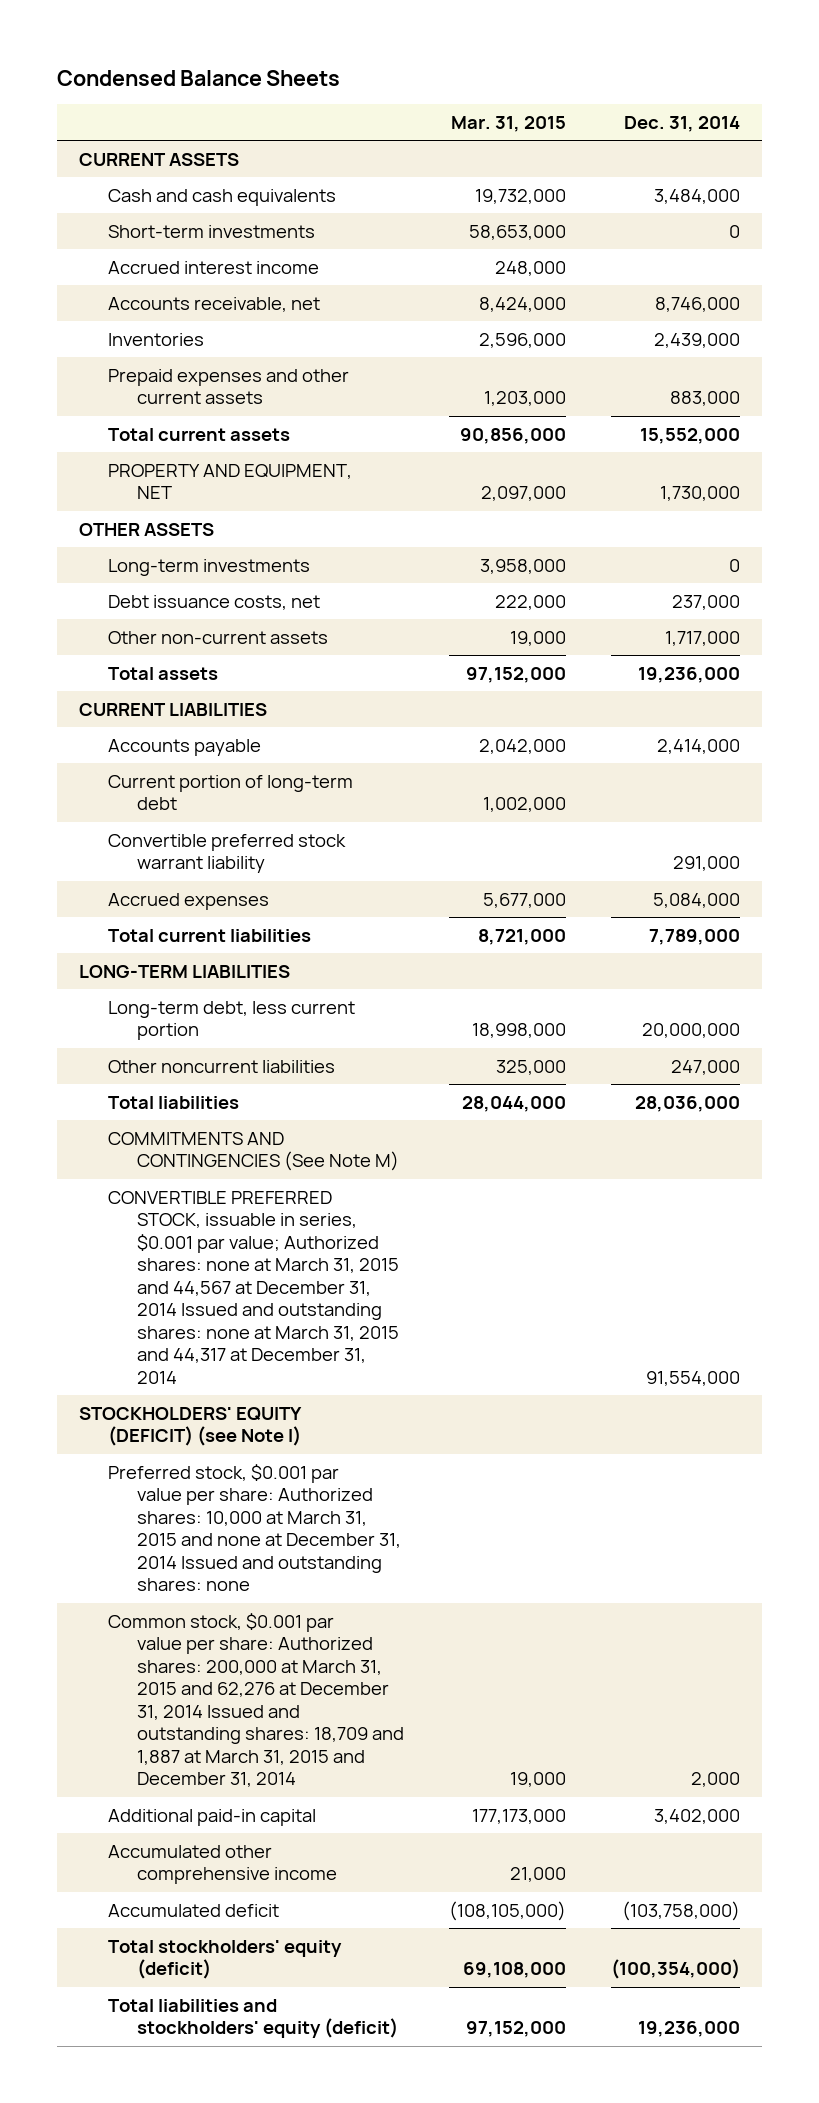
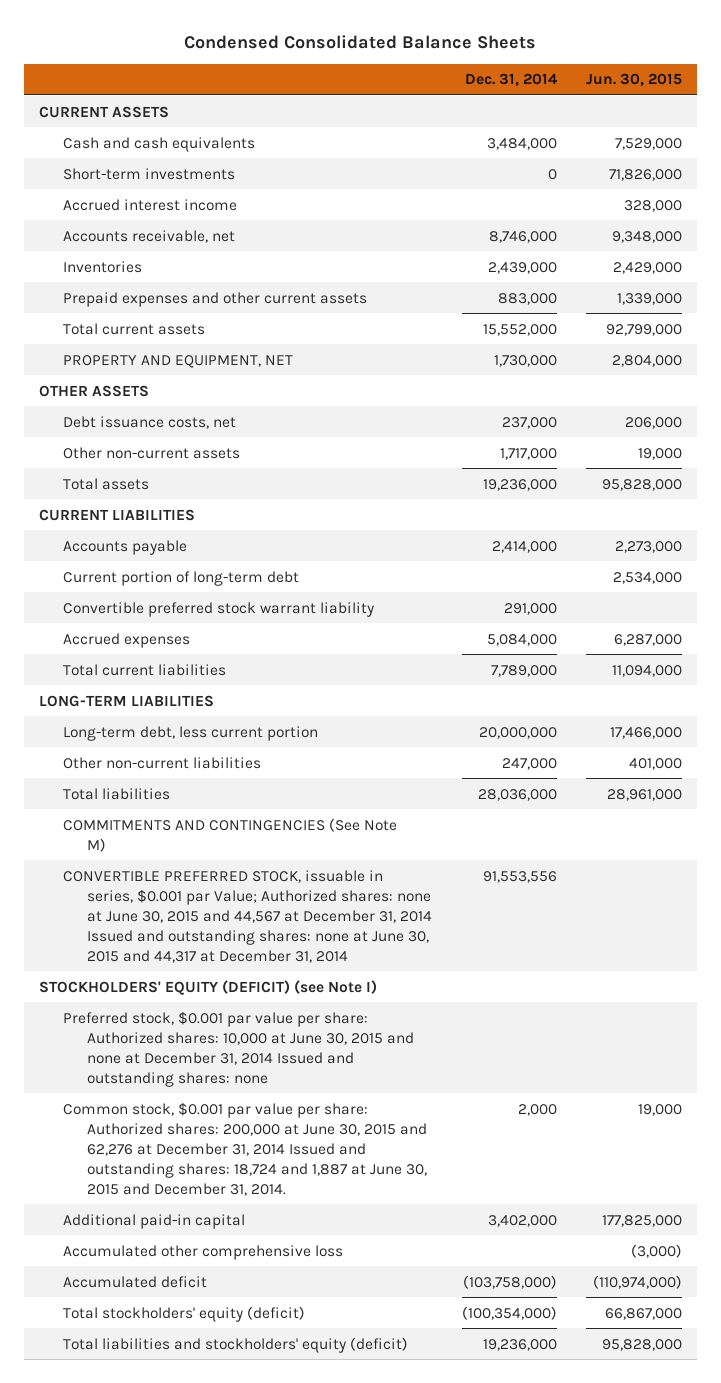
- Condensed Balance Sheets
+ Condensed Consolidated Balance Sheets
- | Mar. 31, 2015 | Dec. 31, 2014
+ | Dec. 31, 2014 | Jun. 30, 2015
- Long-term investments | 3,958,000 | 0
- Other noncurrent liabilities | 325,000 | 247,000
+ Other non-current liabilities | 247,000 | 401,000
- CONVERTIBLE PREFERRED STOCK, issuable in series, $0.001 par value; Authorized shares: none at March 31, 2015 and 44,567 at December 31, 2014 Issued and outstanding shares: none at March 31, 2015 and 44,317 at December 31, 2014 | | 91,554,000
+ CONVERTIBLE PREFERRED STOCK, issuable in series, $0.001 par Value; Authorized shares: none at June 30, 2015 and 44,567 at December 31, 2014 Issued and outstanding shares: none at June 30, 2015 and 44,317 at December 31, 2014 | 91,553,556 |
- Preferred stock, $0.001 par value per share: Authorized shares: 10,000 at March 31, 2015 and none at December 31, 2014 Issued and outstanding shares: none
- Common stock, $0.001 par value per share: Authorized shares: 200,000 at March 31, 2015 and 62,276 at December 31, 2014 Issued and outstanding shares: 18,709 and 1,887 at March 31, 2015 and December 31, 2014 | 19,000 | 2,000
+ Preferred stock, $0.001 par value per share: Authorized shares: 10,000 at June 30, 2015 and none at December 31, 2014 Issued and outstanding shares: none
+ Common stock, $0.001 par value per share: Authorized shares: 200,000 at June 30, 2015 and 62,276 at December 31, 2014 Issued and outstanding shares: 18,724 and 1,887 at June 30, 2015 and December 31, 2014. | 2,000 | 19,000
- Accumulated other comprehensive income | 21,000 |
+ Accumulated other comprehensive loss | | (3,000)

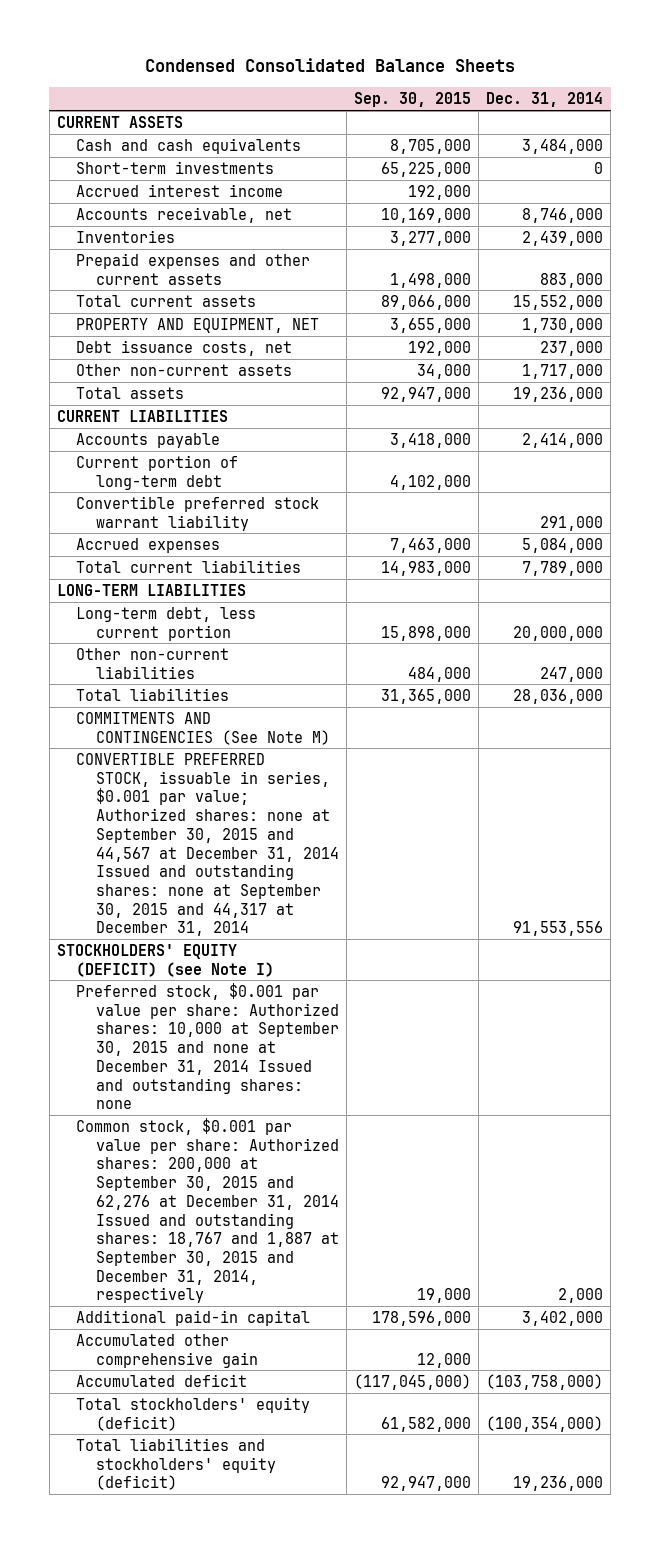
- | Dec. 31, 2014 | Jun. 30, 2015
+ | Sep. 30, 2015 | Dec. 31, 2014
- OTHER ASSETS
- CONVERTIBLE PREFERRED STOCK, issuable in series, $0.001 par Value; Authorized shares: none at June 30, 2015 and 44,567 at December 31, 2014 Issued and outstanding shares: none at June 30, 2015 and 44,317 at December 31, 2014 | 91,553,556 |
+ CONVERTIBLE PREFERRED STOCK, issuable in series, $0.001 par value; Authorized shares: none at September 30, 2015 and 44,567 at December 31, 2014 Issued and outstanding shares: none at September 30, 2015 and 44,317 at December 31, 2014 | | 91,553,556
- Preferred stock, $0.001 par value per share: Authorized shares: 10,000 at June 30, 2015 and none at December 31, 2014 Issued and outstanding shares: none
- Common stock, $0.001 par value per share: Authorized shares: 200,000 at June 30, 2015 and 62,276 at December 31, 2014 Issued and outstanding shares: 18,724 and 1,887 at June 30, 2015 and December 31, 2014. | 2,000 | 19,000
+ Preferred stock, $0.001 par value per share: Authorized shares: 10,000 at September 30, 2015 and none at December 31, 2014 Issued and outstanding shares: none
+ Common stock, $0.001 par value per share: Authorized shares: 200,000 at September 30, 2015 and 62,276 at December 31, 2014 Issued and outstanding shares: 18,767 and 1,887 at September 30, 2015 and December 31, 2014, respectively | 19,000 | 2,000
- Accumulated other comprehensive loss | | (3,000)
+ Accumulated other comprehensive gain | 12,000 |

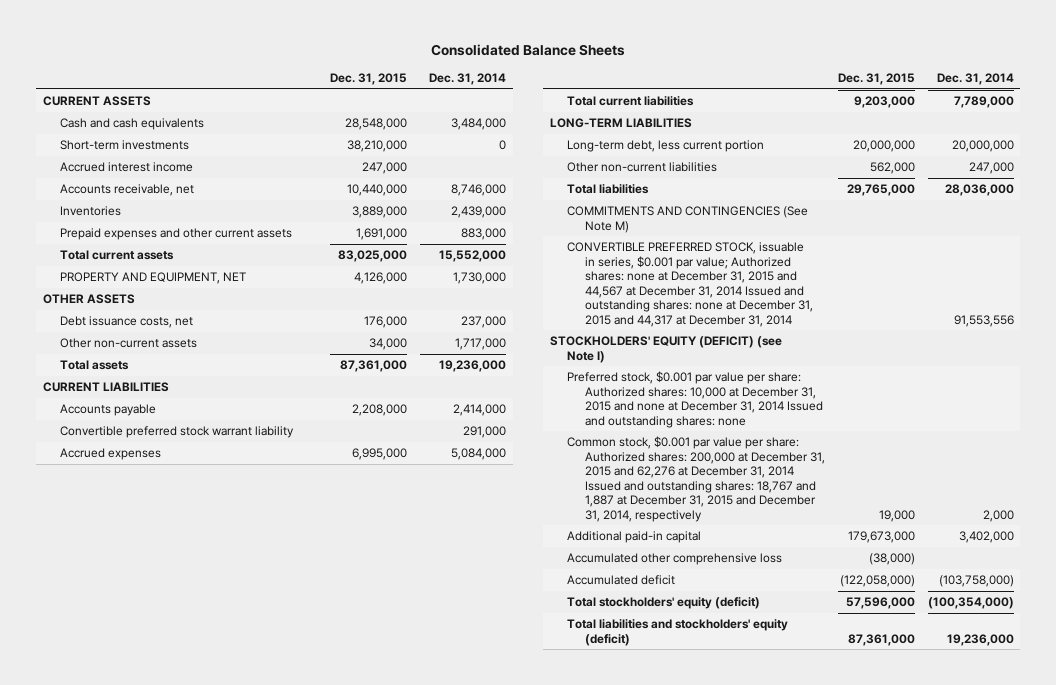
- Condensed Consolidated Balance Sheets
+ Consolidated Balance Sheets
- | Sep. 30, 2015 | Dec. 31, 2014
+ | Dec. 31, 2015 | Dec. 31, 2014
+ OTHER ASSETS
- Current portion of long-term debt | 4,102,000 |
- CONVERTIBLE PREFERRED STOCK, issuable in series, $0.001 par value; Authorized shares: none at September 30, 2015 and 44,567 at December 31, 2014 Issued and outstanding shares: none at September 30, 2015 and 44,317 at December 31, 2014 | | 91,553,556
+ CONVERTIBLE PREFERRED STOCK, issuable in series, $0.001 par value; Authorized shares: none at December 31, 2015 and 44,567 at December 31, 2014 Issued and outstanding shares: none at December 31, 2015 and 44,317 at December 31, 2014 | | 91,553,556
- Preferred stock, $0.001 par value per share: Authorized shares: 10,000 at September 30, 2015 and none at December 31, 2014 Issued and outstanding shares: none
- Common stock, $0.001 par value per share: Authorized shares: 200,000 at September 30, 2015 and 62,276 at December 31, 2014 Issued and outstanding shares: 18,767 and 1,887 at September 30, 2015 and December 31, 2014, respectively | 19,000 | 2,000
+ Preferred stock, $0.001 par value per share: Authorized shares: 10,000 at December 31, 2015 and none at December 31, 2014 Issued and outstanding shares: none
+ Common stock, $0.001 par value per share: Authorized shares: 200,000 at December 31, 2015 and 62,276 at December 31, 2014 Issued and outstanding shares: 18,767 and 1,887 at December 31, 2015 and December 31, 2014, respectively | 19,000 | 2,000
- Accumulated other comprehensive gain | 12,000 |
+ Accumulated other comprehensive loss | (38,000) |

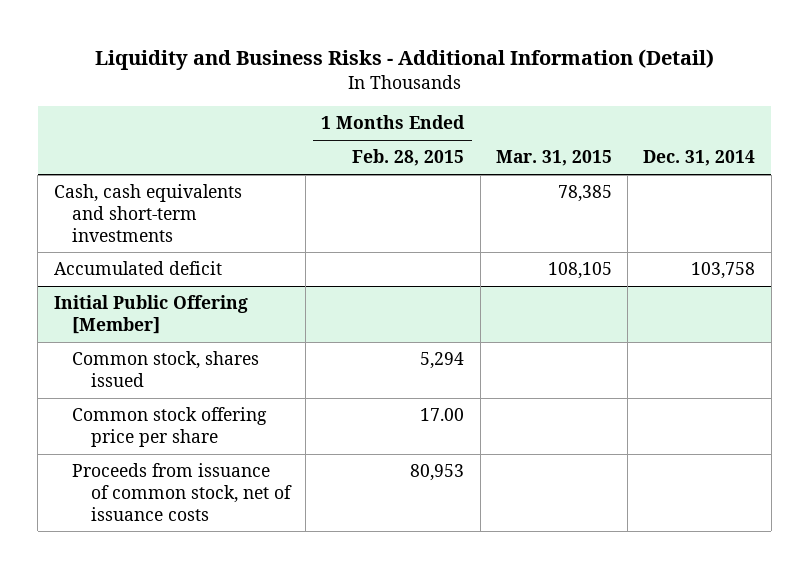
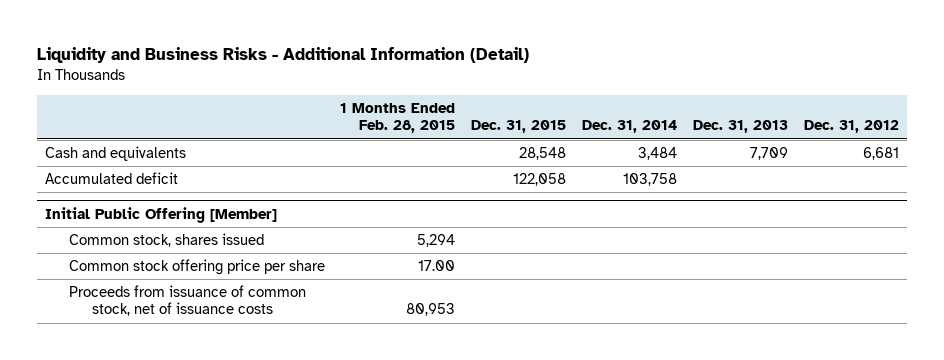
- | 1 Months Ended Feb. 28, 2015 | Mar. 31, 2015 | Dec. 31, 2014
+ | 1 Months Ended Feb. 28, 2015 | Dec. 31, 2015 | Dec. 31, 2014 | Dec. 31, 2013 | Dec. 31, 2012
- Cash, cash equivalents and short-term investments | | 78,385 |
+ Cash and equivalents | | 28,548 | 3,484 | 7,709 | 6,681

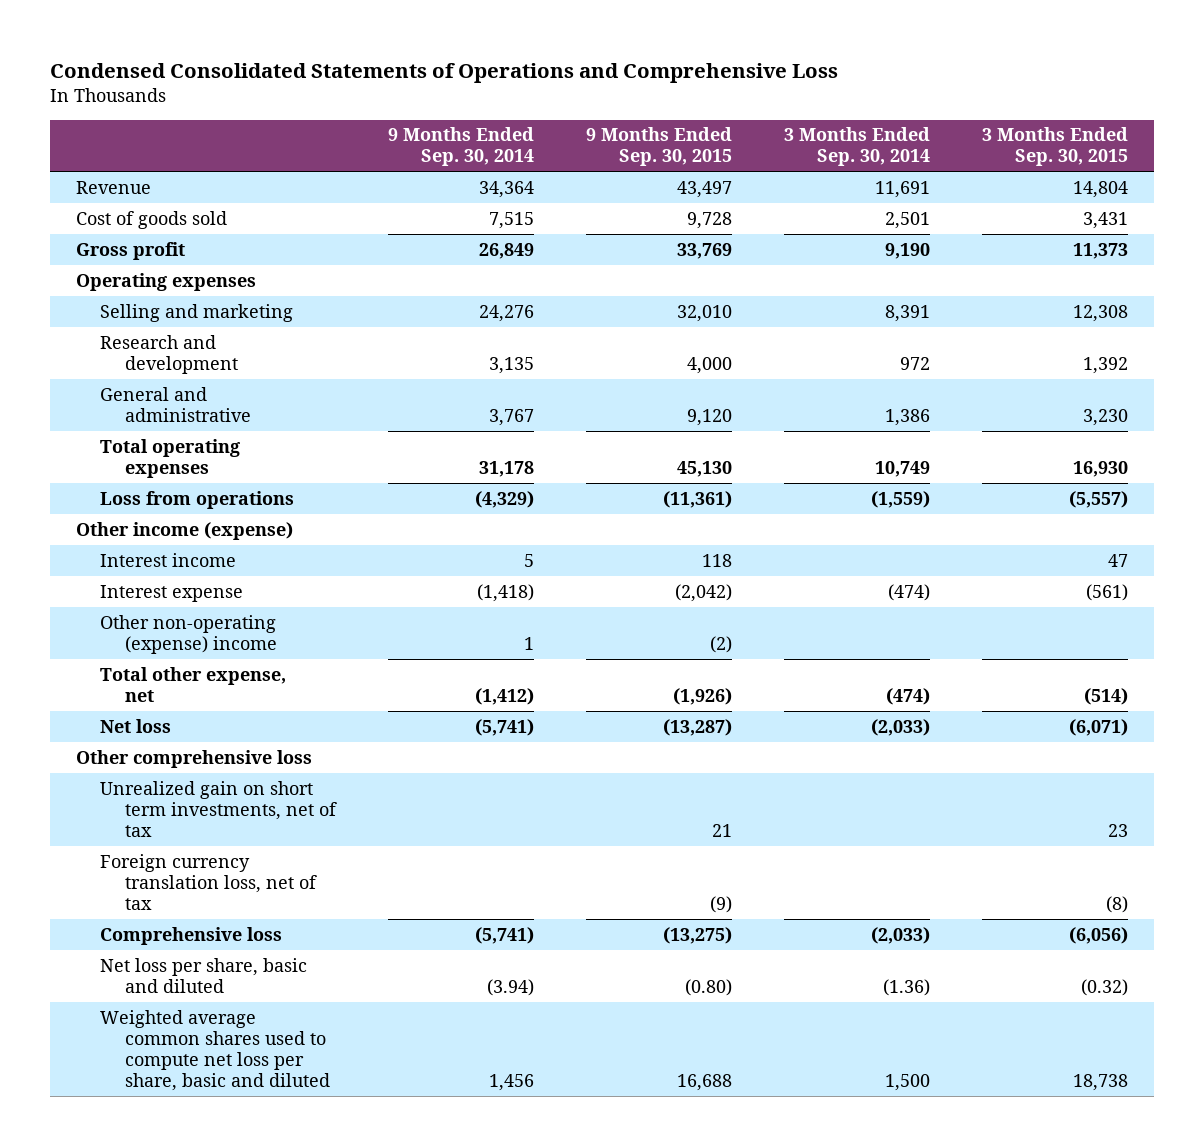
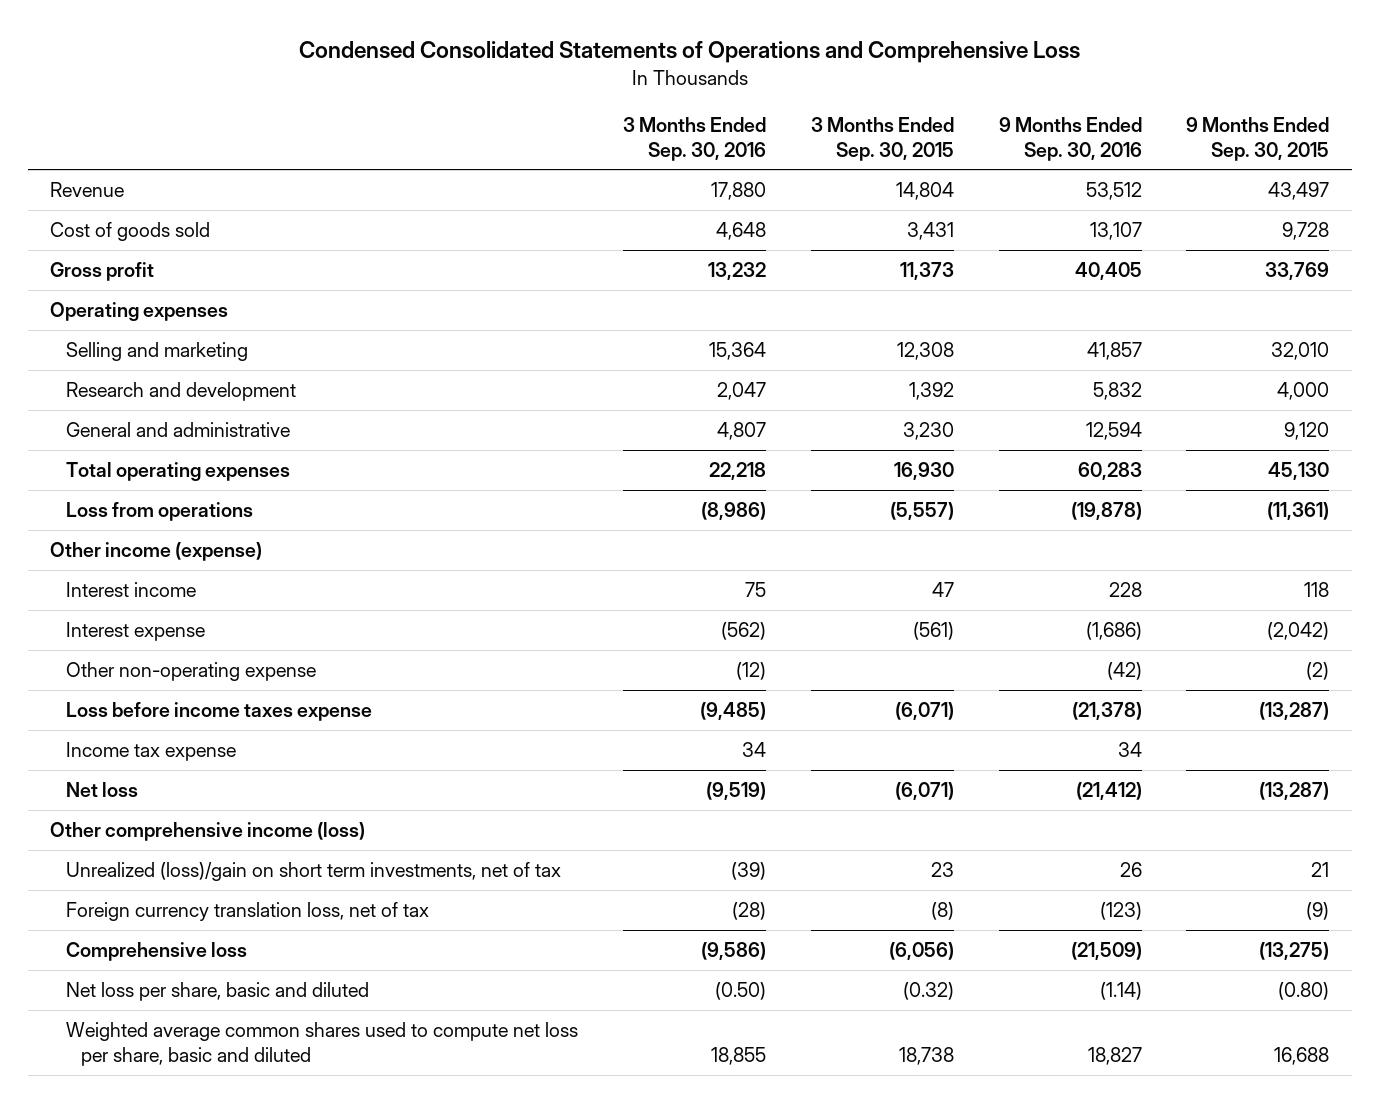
- | 9 Months Ended Sep. 30, 2014 | 9 Months Ended Sep. 30, 2015 | 3 Months Ended Sep. 30, 2014 | 3 Months Ended Sep. 30, 2015
+ | 3 Months Ended Sep. 30, 2016 | 3 Months Ended Sep. 30, 2015 | 9 Months Ended Sep. 30, 2016 | 9 Months Ended Sep. 30, 2015
- Other non-operating (expense) income | 1 | (2) | |
- Total other expense, net | (1,412) | (1,926) | (474) | (514)
+ Other non-operating expense | (12) | | (42) | (2)
+ Loss before income taxes expense | (9,485) | (6,071) | (21,378) | (13,287)
+ Income tax expense | 34 | | 34 |
- Other comprehensive loss
- Unrealized gain on short term investments, net of tax | | 21 | | 23
+ Other comprehensive income (loss)
+ Unrealized (loss)/gain on short term investments, net of tax | (39) | 23 | 26 | 21

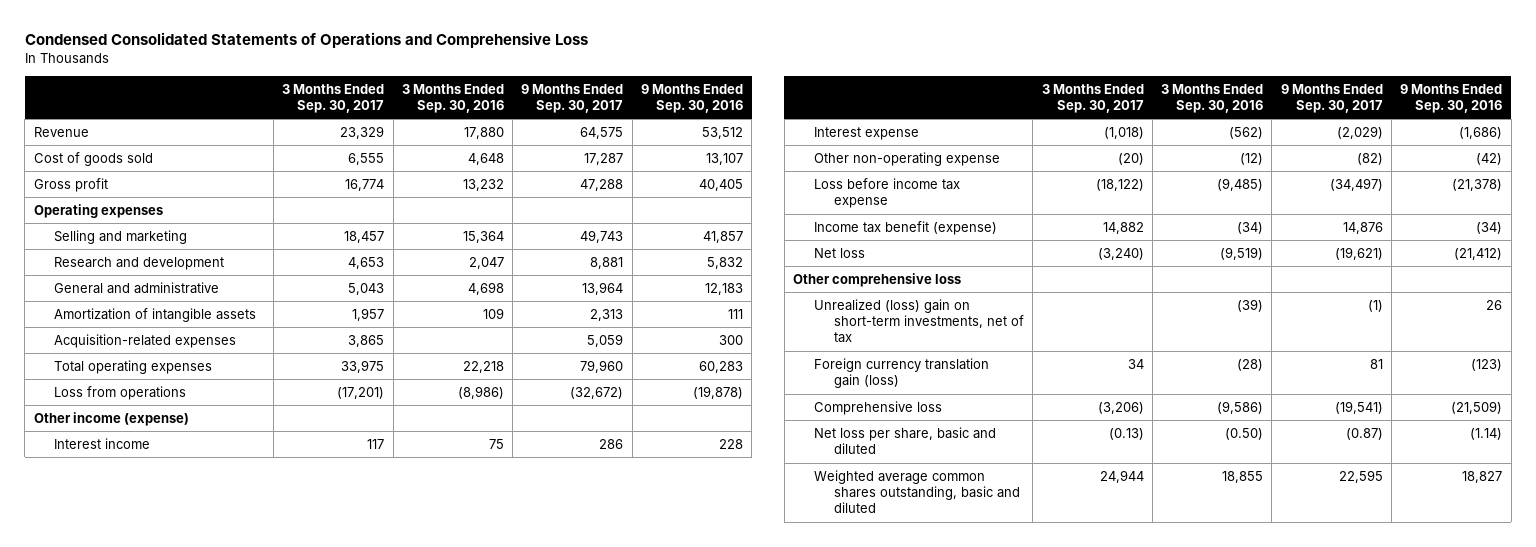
- | 3 Months Ended Sep. 30, 2016 | 3 Months Ended Sep. 30, 2015 | 9 Months Ended Sep. 30, 2016 | 9 Months Ended Sep. 30, 2015
+ | 3 Months Ended Sep. 30, 2017 | 3 Months Ended Sep. 30, 2016 | 9 Months Ended Sep. 30, 2017 | 9 Months Ended Sep. 30, 2016
- General and administrative | 4,807 | 3,230 | 12,594 | 9,120
+ General and administrative | 5,043 | 4,698 | 13,964 | 12,183
+ Amortization of intangible assets | 1,957 | 109 | 2,313 | 111
+ Acquisition-related expenses | 3,865 | | 5,059 | 300
- Loss before income taxes expense | (9,485) | (6,071) | (21,378) | (13,287)
- Income tax expense | 34 | | 34 |
+ Loss before income tax expense | (18,122) | (9,485) | (34,497) | (21,378)
+ Income tax benefit (expense) | 14,882 | (34) | 14,876 | (34)
- Other comprehensive income (loss)
- Unrealized (loss)/gain on short term investments, net of tax | (39) | 23 | 26 | 21
- Foreign currency translation loss, net of tax | (28) | (8) | (123) | (9)
+ Other comprehensive loss
+ Unrealized (loss) gain on short-term investments, net of tax | | (39) | (1) | 26
+ Foreign currency translation gain (loss) | 34 | (28) | 81 | (123)
- Weighted average common shares used to compute net loss per share, basic and diluted | 18,855 | 18,738 | 18,827 | 16,688
+ Weighted average common shares outstanding, basic and diluted | 24,944 | 18,855 | 22,595 | 18,827

